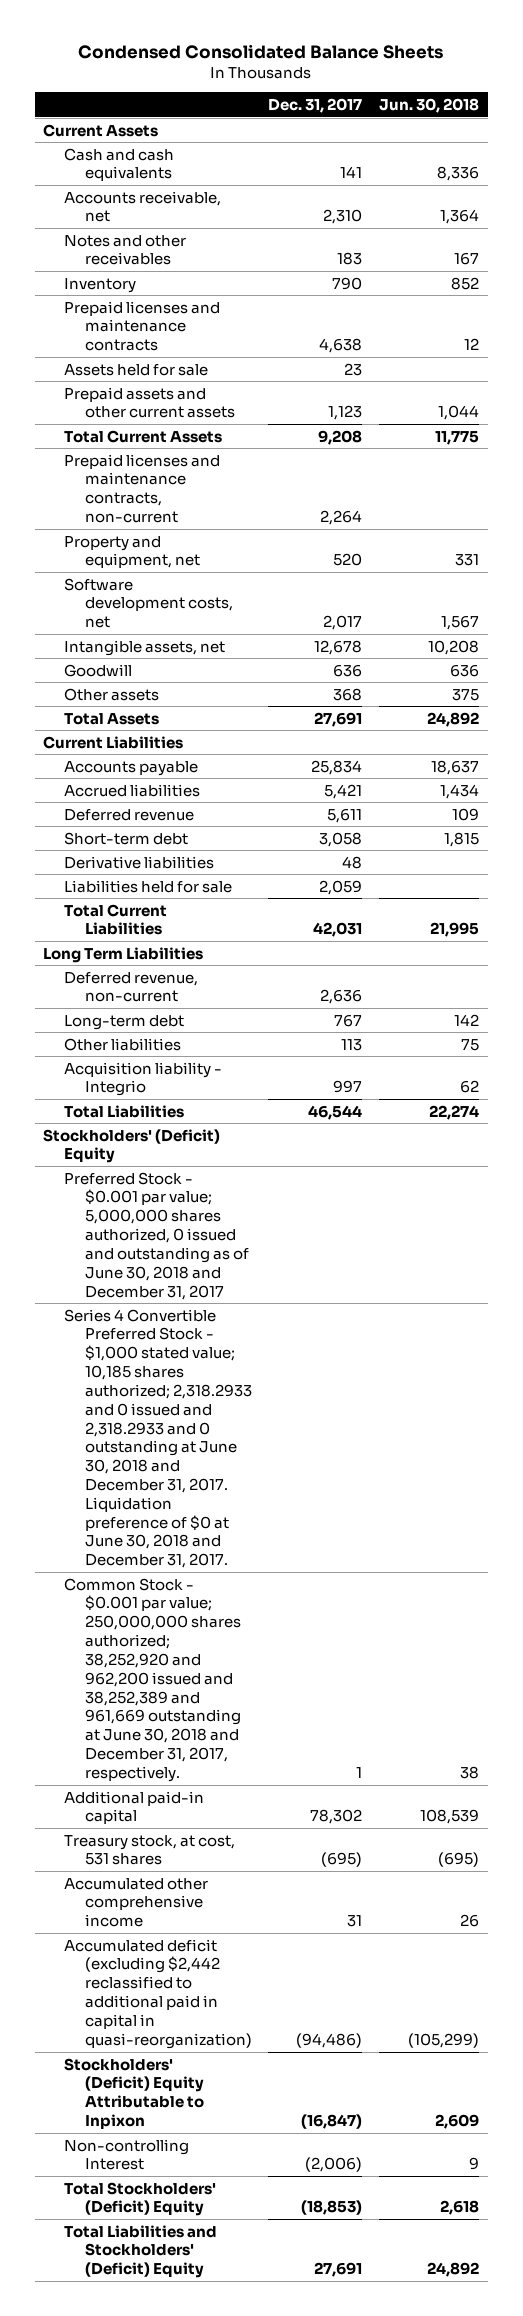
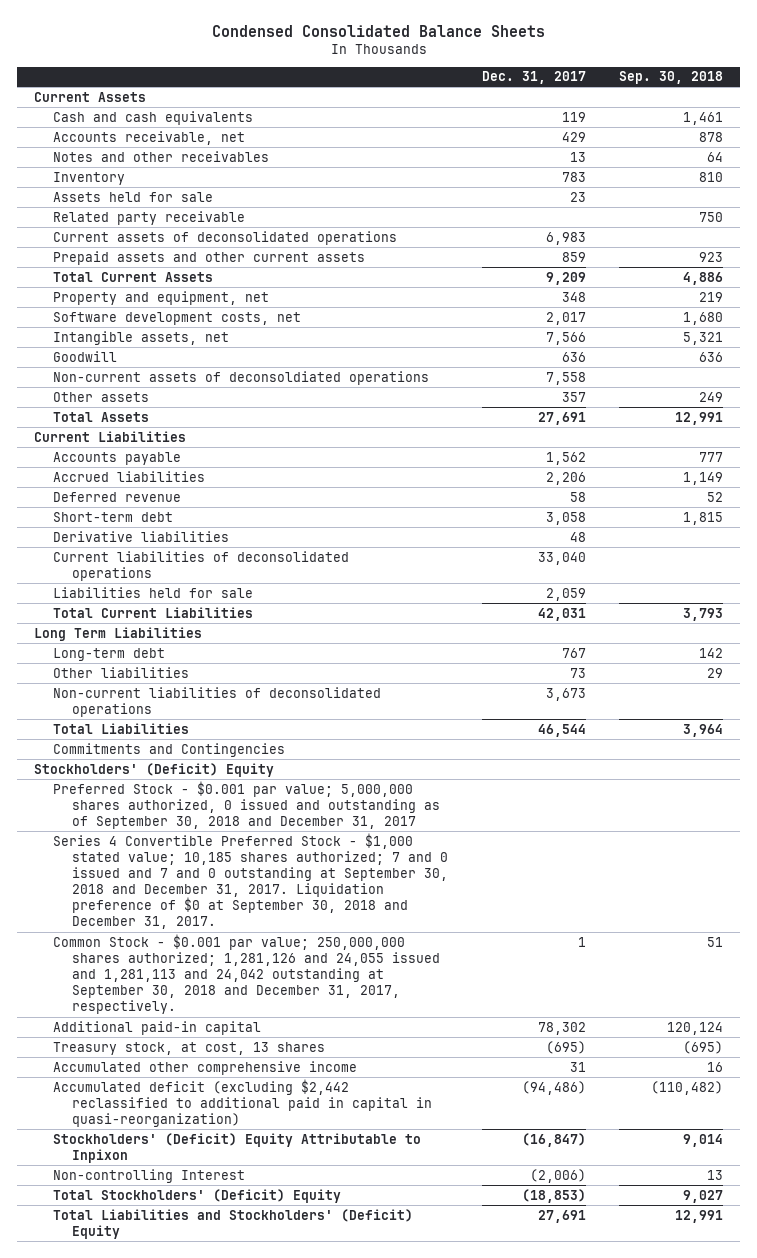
- | Dec. 31, 2017 | Jun. 30, 2018
+ | Dec. 31, 2017 | Sep. 30, 2018
- Cash and cash equivalents | 141 | 8,336
- Accounts receivable, net | 2,310 | 1,364
- Notes and other receivables | 183 | 167
- Inventory | 790 | 852
- Prepaid licenses and maintenance contracts | 4,638 | 12
+ Cash and cash equivalents | 119 | 1,461
+ Accounts receivable, net | 429 | 878
+ Notes and other receivables | 13 | 64
+ Inventory | 783 | 810
- Prepaid assets and other current assets | 1,123 | 1,044
- Total Current Assets | 9,208 | 11,775
- Prepaid licenses and maintenance contracts, non-current | 2,264 |
- Property and equipment, net | 520 | 331
+ Related party receivable | | 750
+ Current assets of deconsolidated operations | 6,983 |
+ Prepaid assets and other current assets | 859 | 923
+ Total Current Assets | 9,209 | 4,886
+ Property and equipment, net | 348 | 219
- Intangible assets, net | 12,678 | 10,208
+ Intangible assets, net | 7,566 | 5,321
- Other assets | 368 | 375
+ Non-current assets of deconsoldiated operations | 7,558 |
+ Other assets | 357 | 249
- Accounts payable | 25,834 | 18,637
- Accrued liabilities | 5,421 | 1,434
- Deferred revenue | 5,611 | 109
+ Accounts payable | 1,562 | 777
+ Accrued liabilities | 2,206 | 1,149
+ Deferred revenue | 58 | 52
+ Current liabilities of deconsolidated operations | 33,040 |
- Deferred revenue, non-current | 2,636 |
- Other liabilities | 113 | 75
- Acquisition liability - Integrio | 997 | 62
+ Other liabilities | 73 | 29
+ Non-current liabilities of deconsolidated operations | 3,673 |
+ Commitments and Contingencies
- Preferred Stock - $0.001 par value; 5,000,000 shares authorized, 0 issued and outstanding as of June 30, 2018 and December 31, 2017
- Series 4 Convertible Preferred Stock - $1,000 stated value; 10,185 shares authorized; 2,318.2933 and 0 issued and 2,318.2933 and 0 outstanding at June 30, 2018 and December 31, 2017. Liquidation preference of $0 at June 30, 2018 and December 31, 2017.
- Common Stock - $0.001 par value; 250,000,000 shares authorized; 38,252,920 and 962,200 issued and 38,252,389 and 961,669 outstanding at June 30, 2018 and December 31, 2017, respectively. | 1 | 38
+ Preferred Stock - $0.001 par value; 5,000,000 shares authorized, 0 issued and outstanding as of September 30, 2018 and December 31, 2017
+ Series 4 Convertible Preferred Stock - $1,000 stated value; 10,185 shares authorized; 7 and 0 issued and 7 and 0 outstanding at September 30, 2018 and December 31, 2017. Liquidation preference of $0 at September 30, 2018 and December 31, 2017.
+ Common Stock - $0.001 par value; 250,000,000 shares authorized; 1,281,126 and 24,055 issued and 1,281,113 and 24,042 outstanding at September 30, 2018 and December 31, 2017, respectively. | 1 | 51
- Treasury stock, at cost, 531 shares | (695) | (695)
+ Treasury stock, at cost, 13 shares | (695) | (695)

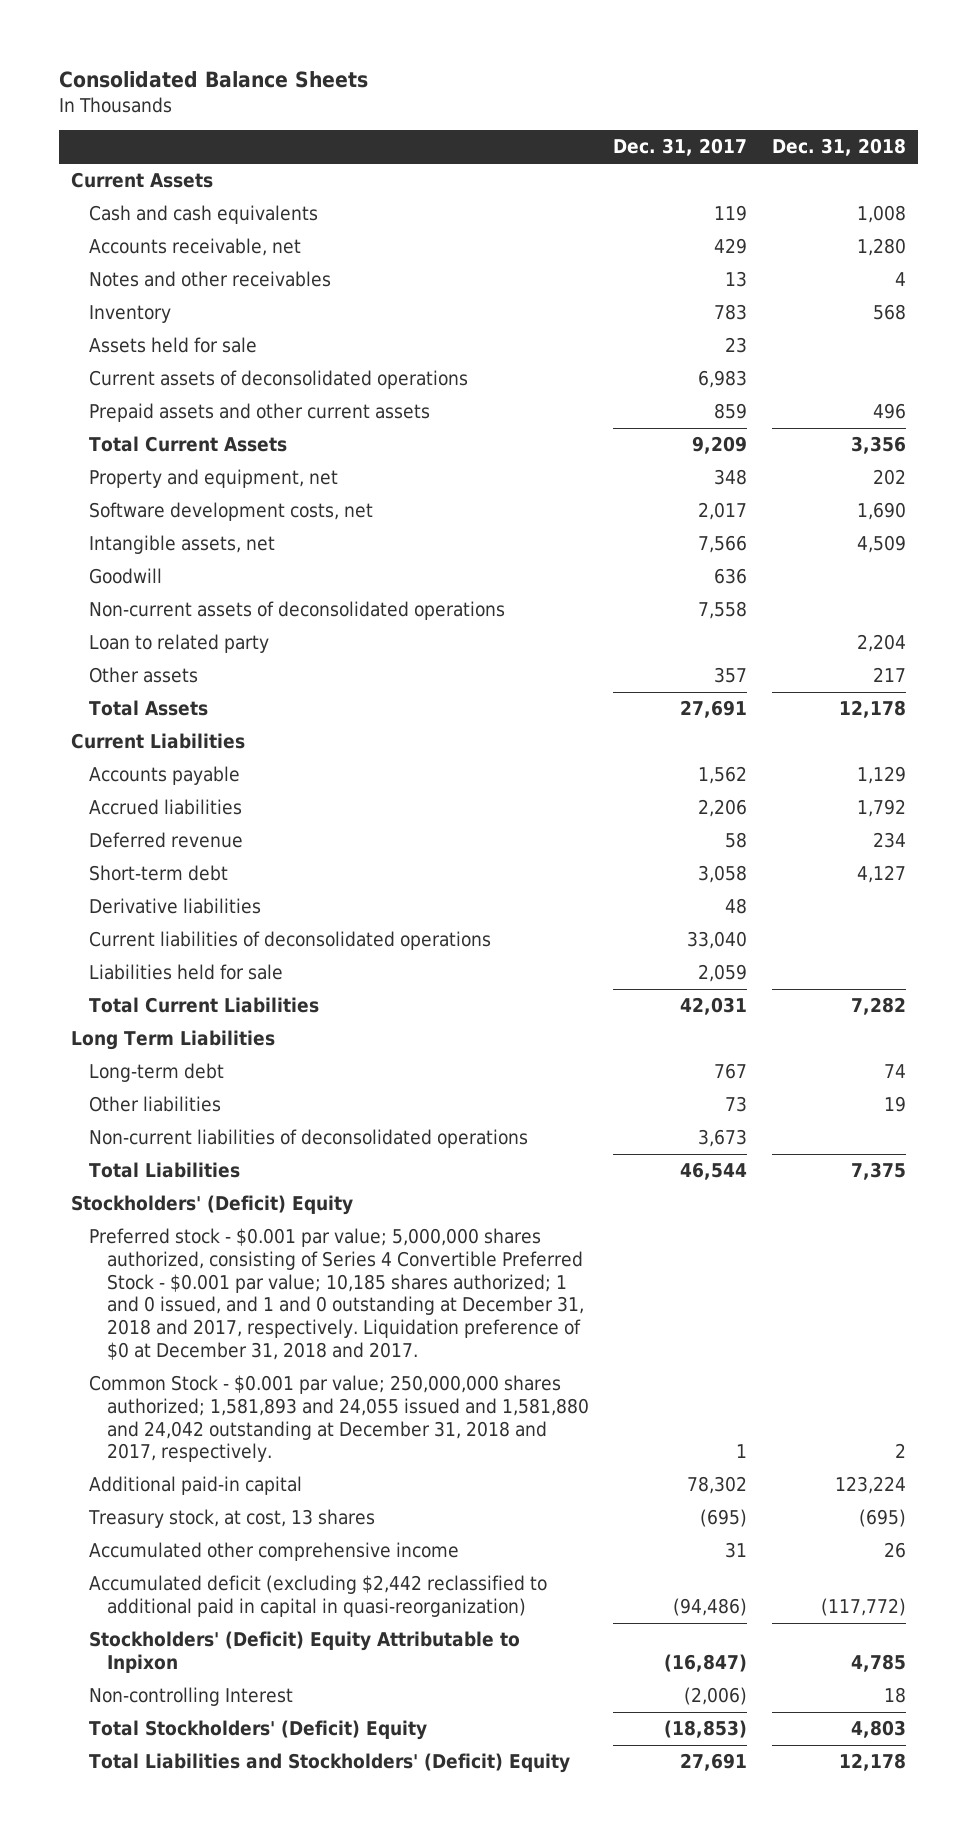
- Condensed Consolidated Balance Sheets
+ Consolidated Balance Sheets
- | Dec. 31, 2017 | Sep. 30, 2018
+ | Dec. 31, 2017 | Dec. 31, 2018
- Related party receivable | | 750
- Non-current assets of deconsoldiated operations | 7,558 |
+ Non-current assets of deconsolidated operations | 7,558 |
+ Loan to related party | | 2,204
- Commitments and Contingencies
- Preferred Stock - $0.001 par value; 5,000,000 shares authorized, 0 issued and outstanding as of September 30, 2018 and December 31, 2017
- Series 4 Convertible Preferred Stock - $1,000 stated value; 10,185 shares authorized; 7 and 0 issued and 7 and 0 outstanding at September 30, 2018 and December 31, 2017. Liquidation preference of $0 at September 30, 2018 and December 31, 2017.
- Common Stock - $0.001 par value; 250,000,000 shares authorized; 1,281,126 and 24,055 issued and 1,281,113 and 24,042 outstanding at September 30, 2018 and December 31, 2017, respectively. | 1 | 51
+ Preferred stock - $0.001 par value; 5,000,000 shares authorized, consisting of Series 4 Convertible Preferred Stock - $0.001 par value; 10,185 shares authorized; 1 and 0 issued, and 1 and 0 outstanding at December 31, 2018 and 2017, respectively. Liquidation preference of $0 at December 31, 2018 and 2017.
+ Common Stock - $0.001 par value; 250,000,000 shares authorized; 1,581,893 and 24,055 issued and 1,581,880 and 24,042 outstanding at December 31, 2018 and 2017, respectively. | 1 | 2

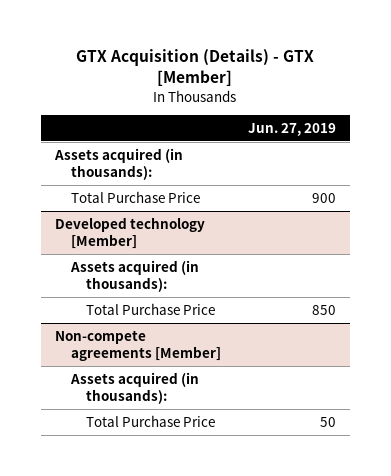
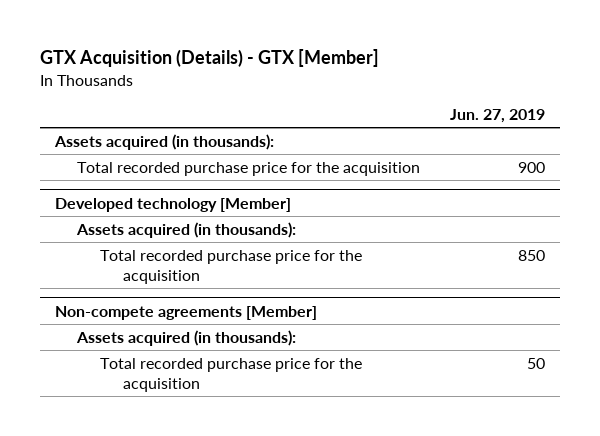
- Total Purchase Price | 900
+ Total recorded purchase price for the acquisition | 900
@ Developed technology [Member]
- Total Purchase Price | 850
+ Total recorded purchase price for the acquisition | 850
@ Non-compete agreements [Member]
- Total Purchase Price | 50
+ Total recorded purchase price for the acquisition | 50

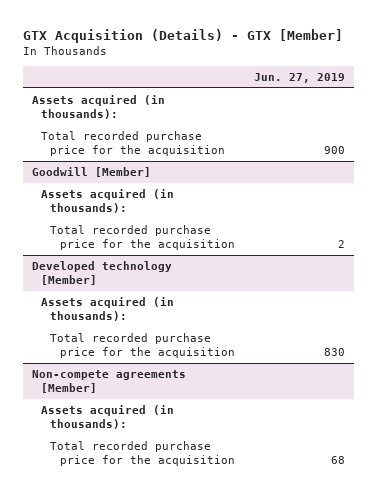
+ Goodwill [Member]
+ Assets acquired (in thousands):
+ Total recorded purchase price for the acquisition | 2
@ Developed technology [Member]
- Total recorded purchase price for the acquisition | 850
+ Total recorded purchase price for the acquisition | 830
@ Non-compete agreements [Member]
- Total recorded purchase price for the acquisition | 50
+ Total recorded purchase price for the acquisition | 68

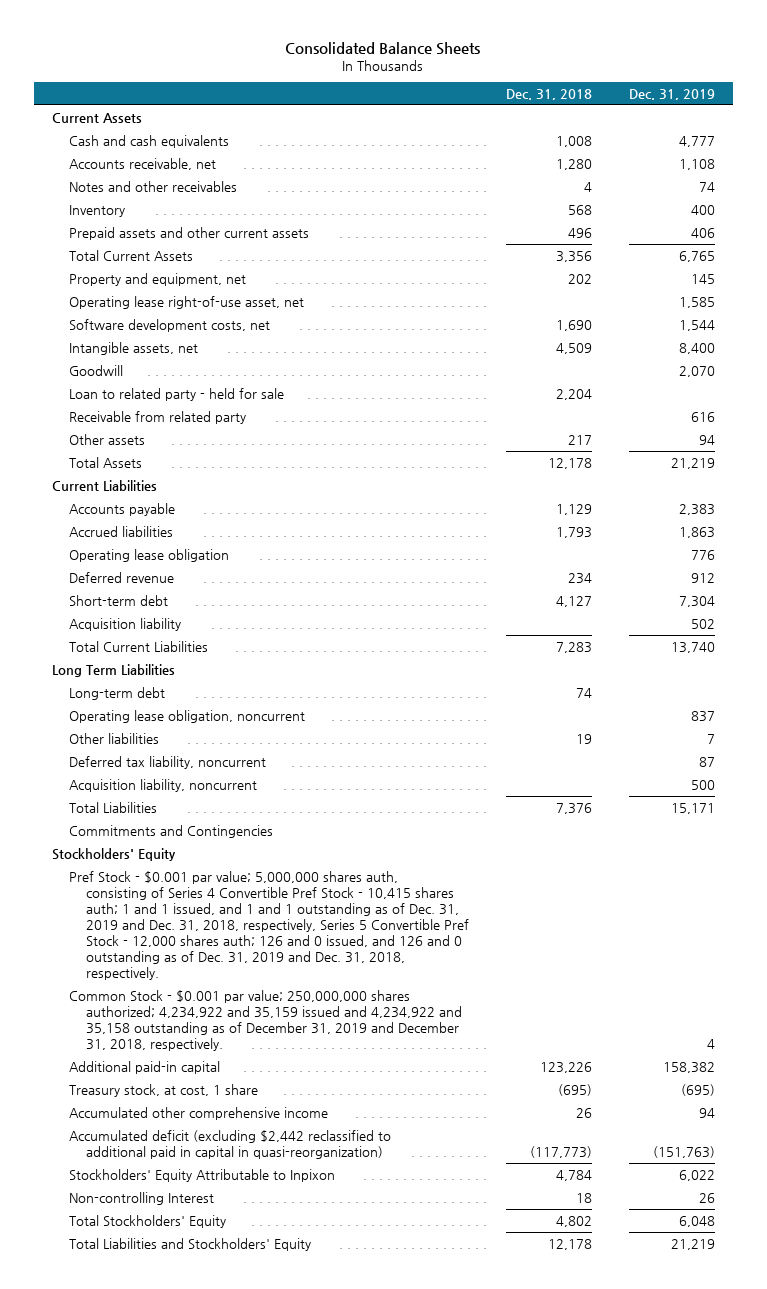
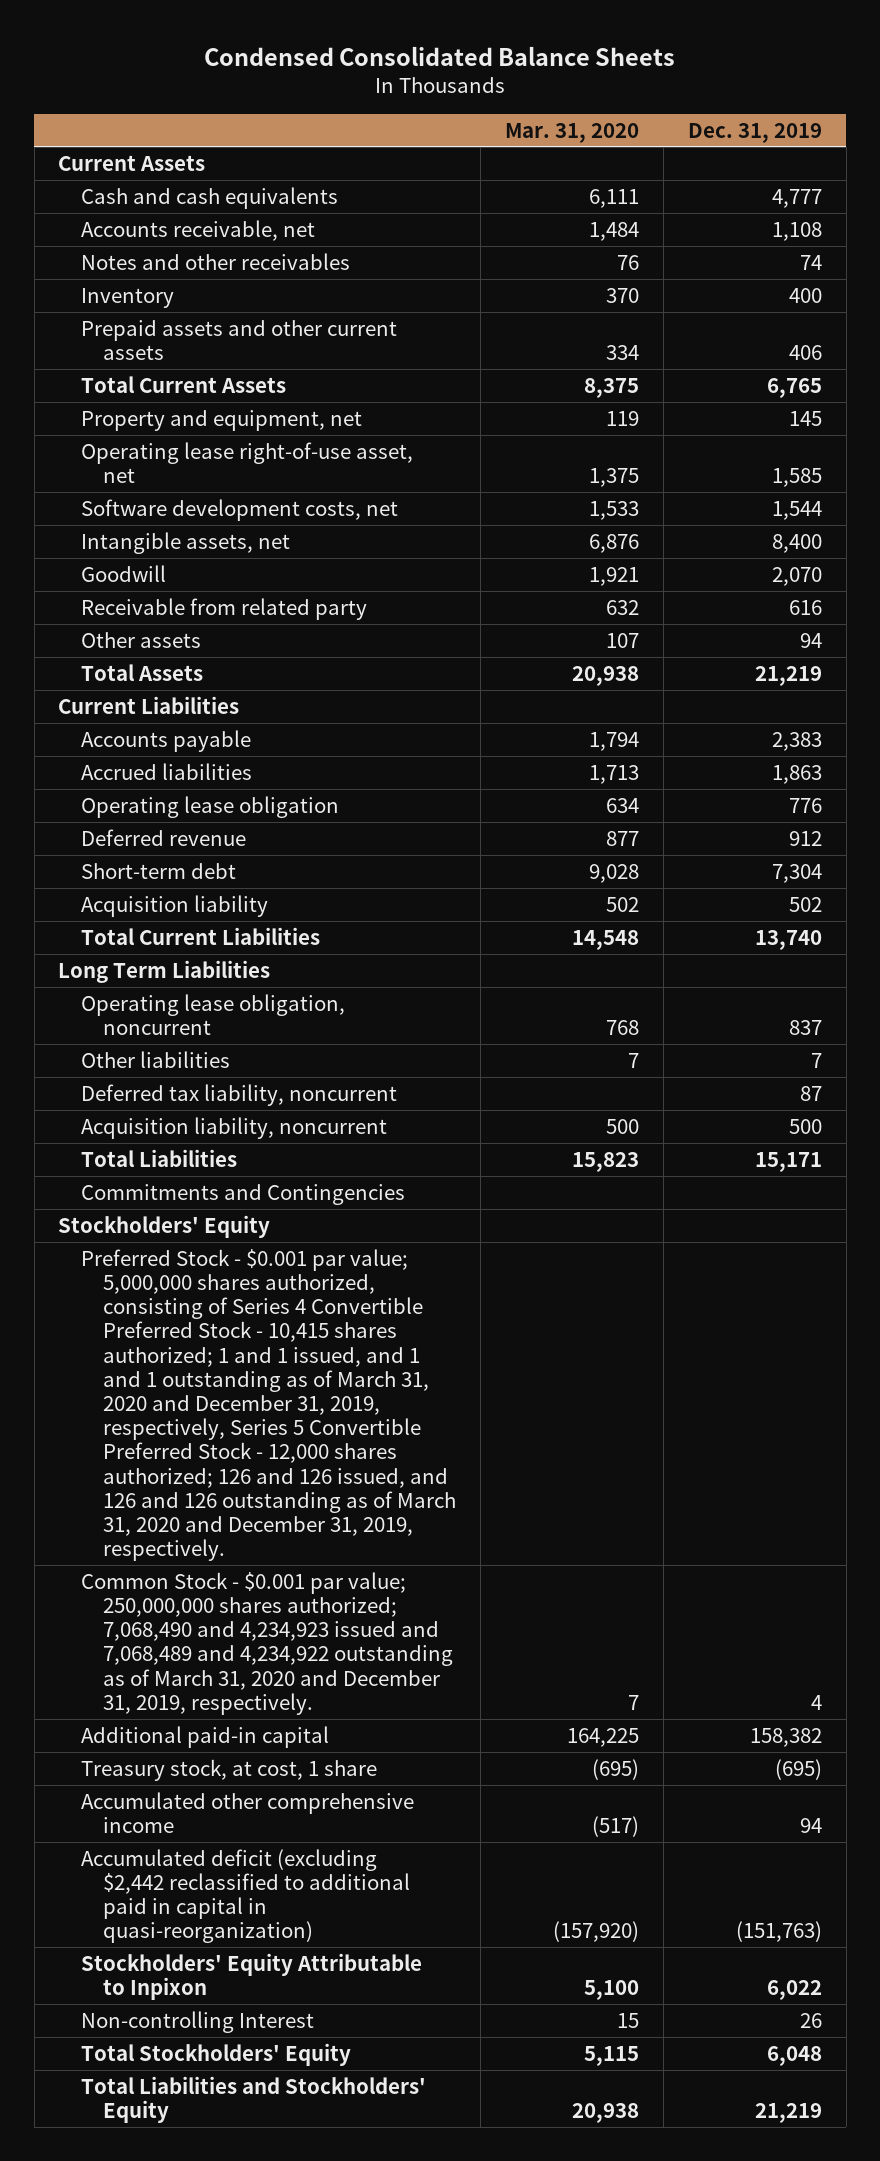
- Consolidated Balance Sheets
+ Condensed Consolidated Balance Sheets
- | Dec. 31, 2018 | Dec. 31, 2019
+ | Mar. 31, 2020 | Dec. 31, 2019
- Loan to related party - held for sale | 2,204 |
- Long-term debt | 74 |
- Pref Stock - $0.001 par value; 5,000,000 shares auth, consisting of Series 4 Convertible Pref Stock - 10,415 shares auth; 1 and 1 issued, and 1 and 1 outstanding as of Dec. 31, 2019 and Dec. 31, 2018, respectively, Series 5 Convertible Pref Stock - 12,000 shares auth; 126 and 0 issued, and 126 and 0 outstanding as of Dec. 31, 2019 and Dec. 31, 2018, respectively.
- Common Stock - $0.001 par value; 250,000,000 shares authorized; 4,234,922 and 35,159 issued and 4,234,922 and 35,158 outstanding as of December 31, 2019 and December 31, 2018, respectively. | | 4
+ Preferred Stock - $0.001 par value; 5,000,000 shares authorized, consisting of Series 4 Convertible Preferred Stock - 10,415 shares authorized; 1 and 1 issued, and 1 and 1 outstanding as of March 31, 2020 and December 31, 2019, respectively, Series 5 Convertible Preferred Stock - 12,000 shares authorized; 126 and 126 issued, and 126 and 126 outstanding as of March 31, 2020 and December 31, 2019, respectively.
+ Common Stock - $0.001 par value; 250,000,000 shares authorized; 7,068,490 and 4,234,923 issued and 7,068,489 and 4,234,922 outstanding as of March 31, 2020 and December 31, 2019, respectively. | 7 | 4

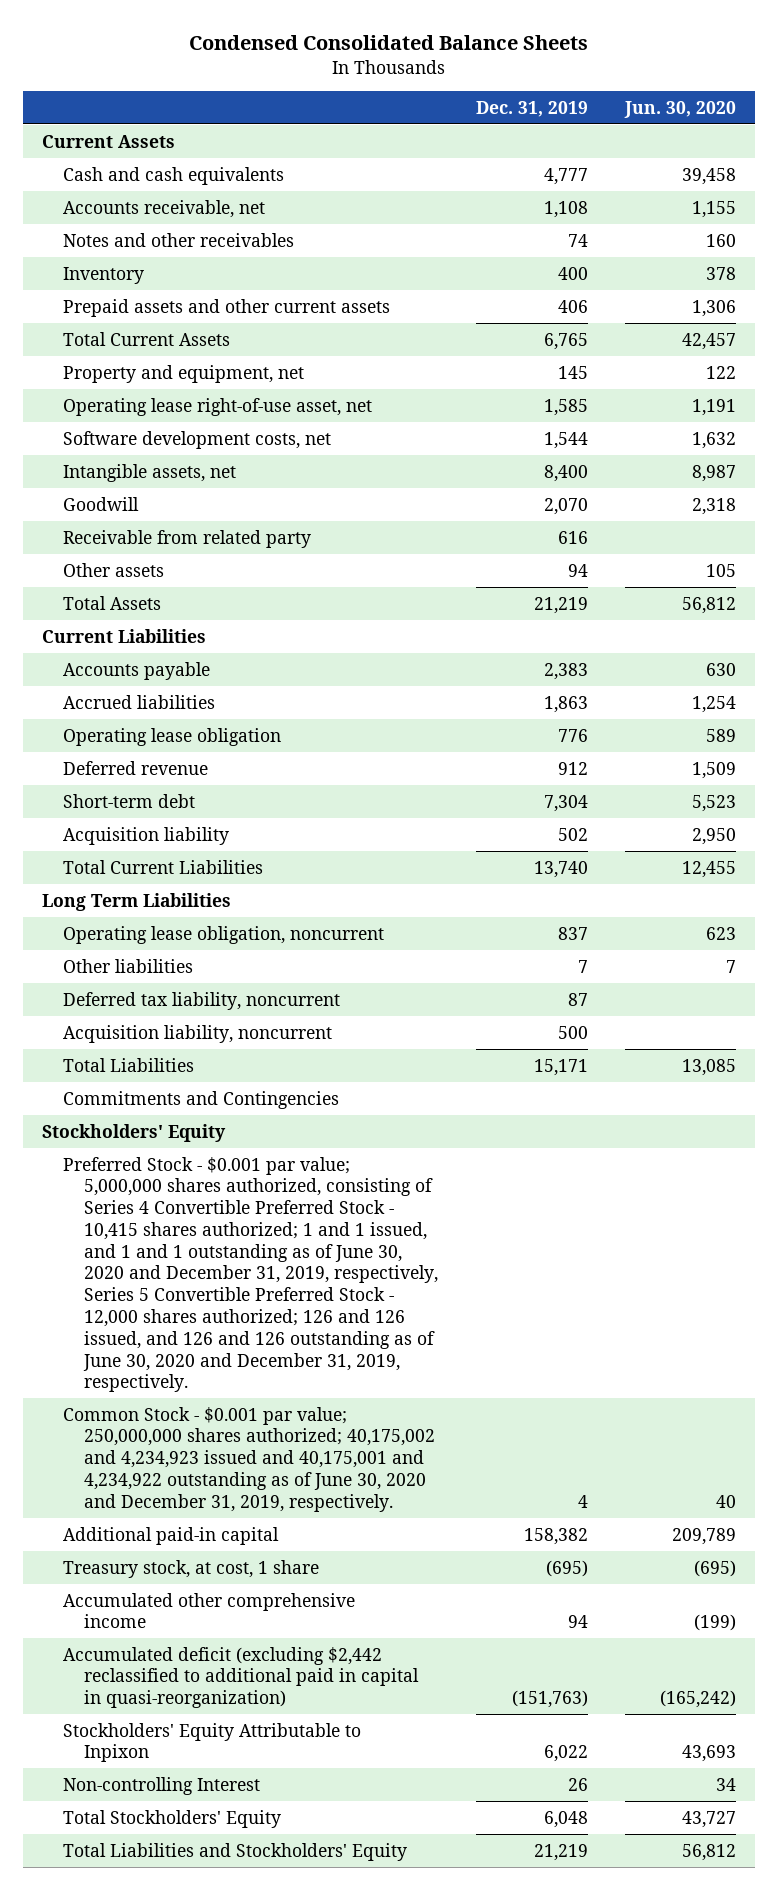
- | Mar. 31, 2020 | Dec. 31, 2019
+ | Dec. 31, 2019 | Jun. 30, 2020
- Preferred Stock - $0.001 par value; 5,000,000 shares authorized, consisting of Series 4 Convertible Preferred Stock - 10,415 shares authorized; 1 and 1 issued, and 1 and 1 outstanding as of March 31, 2020 and December 31, 2019, respectively, Series 5 Convertible Preferred Stock - 12,000 shares authorized; 126 and 126 issued, and 126 and 126 outstanding as of March 31, 2020 and December 31, 2019, respectively.
- Common Stock - $0.001 par value; 250,000,000 shares authorized; 7,068,490 and 4,234,923 issued and 7,068,489 and 4,234,922 outstanding as of March 31, 2020 and December 31, 2019, respectively. | 7 | 4
+ Preferred Stock - $0.001 par value; 5,000,000 shares authorized, consisting of Series 4 Convertible Preferred Stock - 10,415 shares authorized; 1 and 1 issued, and 1 and 1 outstanding as of June 30, 2020 and December 31, 2019, respectively, Series 5 Convertible Preferred Stock - 12,000 shares authorized; 126 and 126 issued, and 126 and 126 outstanding as of June 30, 2020 and December 31, 2019, respectively.
+ Common Stock - $0.001 par value; 250,000,000 shares authorized; 40,175,002 and 4,234,923 issued and 40,175,001 and 4,234,922 outstanding as of June 30, 2020 and December 31, 2019, respectively. | 4 | 40

